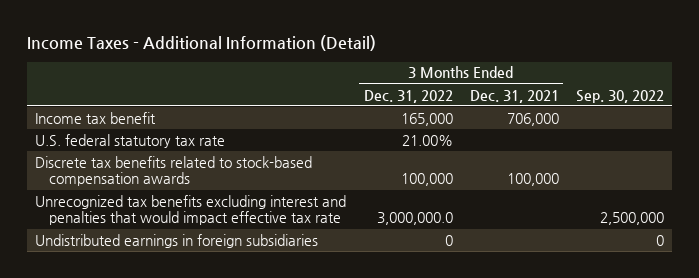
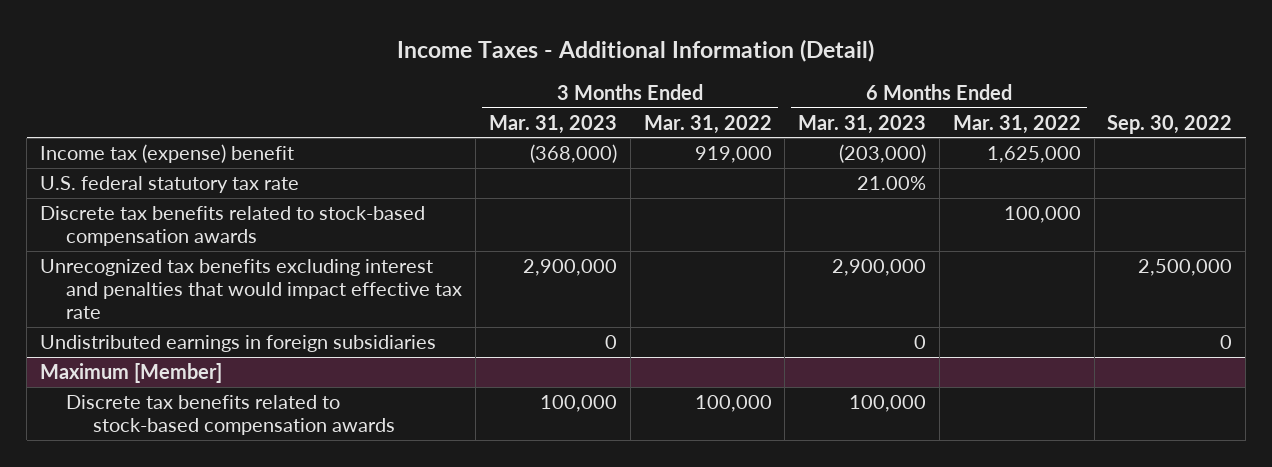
- | 3 Months Ended Dec. 31, 2022 | 3 Months Ended Dec. 31, 2021 | Sep. 30, 2022
+ | 3 Months Ended Mar. 31, 2023 | 3 Months Ended Mar. 31, 2022 | 6 Months Ended Mar. 31, 2023 | 6 Months Ended Mar. 31, 2022 | Sep. 30, 2022
- Income tax benefit | 165,000 | 706,000 |
+ Income tax (expense) benefit | (368,000) | 919,000 | (203,000) | 1,625,000 |
+ Maximum [Member]
+ Discrete tax benefits related to stock-based compensation awards | 100,000 | 100,000 | 100,000 | |

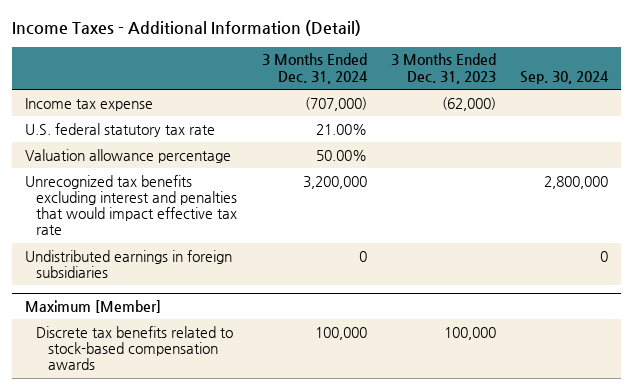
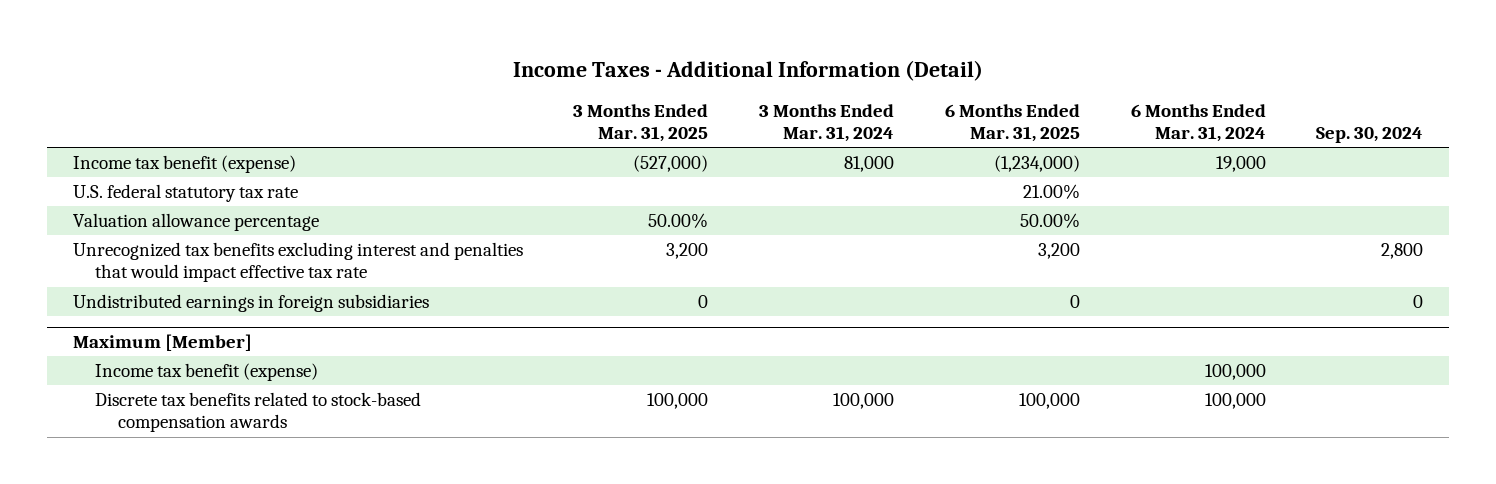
- | 3 Months Ended Dec. 31, 2024 | 3 Months Ended Dec. 31, 2023 | Sep. 30, 2024
+ | 3 Months Ended Mar. 31, 2025 | 3 Months Ended Mar. 31, 2024 | 6 Months Ended Mar. 31, 2025 | 6 Months Ended Mar. 31, 2024 | Sep. 30, 2024
- Income tax expense | (707,000) | (62,000) |
+ Income tax benefit (expense) | (527,000) | 81,000 | (1,234,000) | 19,000 |
- Unrecognized tax benefits excluding interest and penalties that would impact effective tax rate | 3,200,000 | | 2,800,000
+ Unrecognized tax benefits excluding interest and penalties that would impact effective tax rate | 3,200 | | 3,200 | | 2,800
@ Maximum [Member]
+ Income tax benefit (expense) | | | | 100,000 |

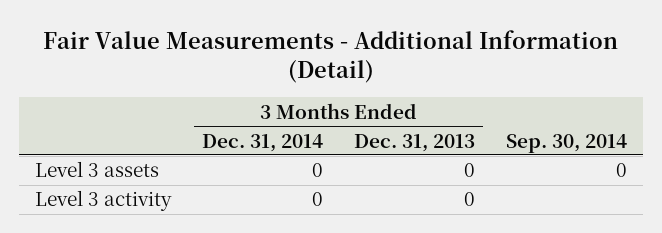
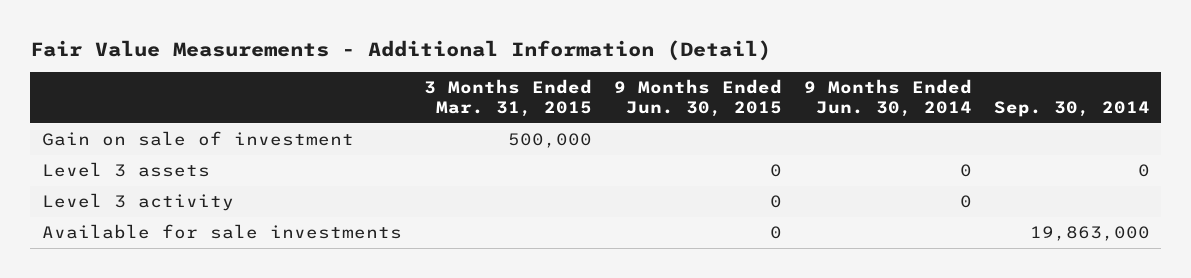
- | 3 Months Ended Dec. 31, 2014 | 3 Months Ended Dec. 31, 2013 | Sep. 30, 2014
+ | 3 Months Ended Mar. 31, 2015 | 9 Months Ended Jun. 30, 2015 | 9 Months Ended Jun. 30, 2014 | Sep. 30, 2014
+ Gain on sale of investment | 500,000 | | |
+ Available for sale investments | | 0 | | 19,863,000

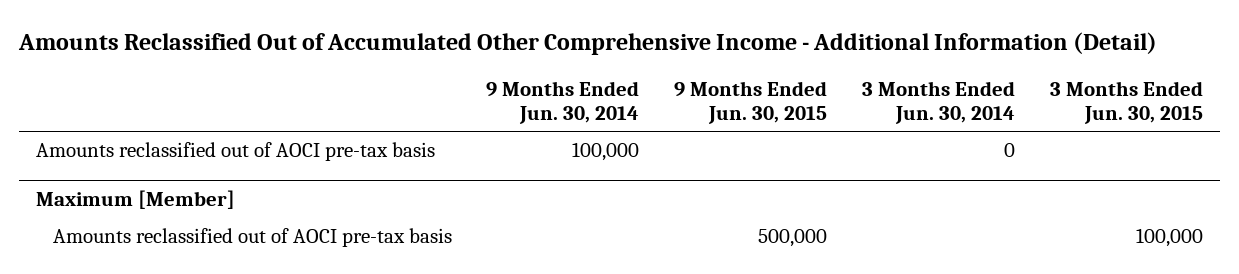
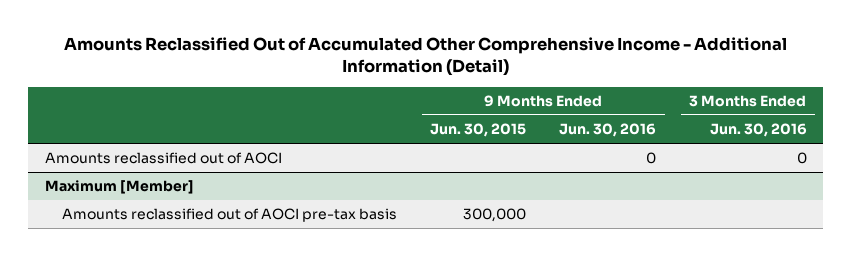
- | 9 Months Ended Jun. 30, 2014 | 9 Months Ended Jun. 30, 2015 | 3 Months Ended Jun. 30, 2014 | 3 Months Ended Jun. 30, 2015
+ | 9 Months Ended Jun. 30, 2015 | 9 Months Ended Jun. 30, 2016 | 3 Months Ended Jun. 30, 2016
- Amounts reclassified out of AOCI pre-tax basis | 100,000 | | 0 |
+ Amounts reclassified out of AOCI | | 0 | 0
@ Maximum [Member]
- Amounts reclassified out of AOCI pre-tax basis | | 500,000 | | 100,000
+ Amounts reclassified out of AOCI pre-tax basis | 300,000 | |

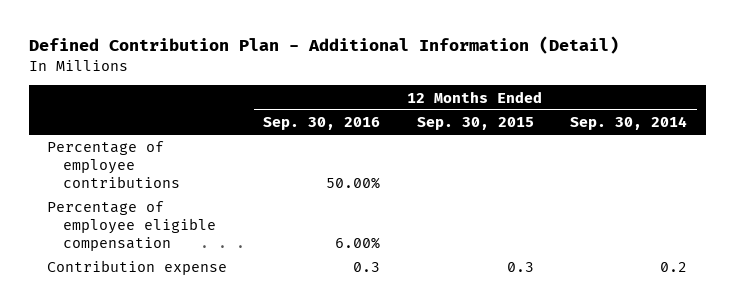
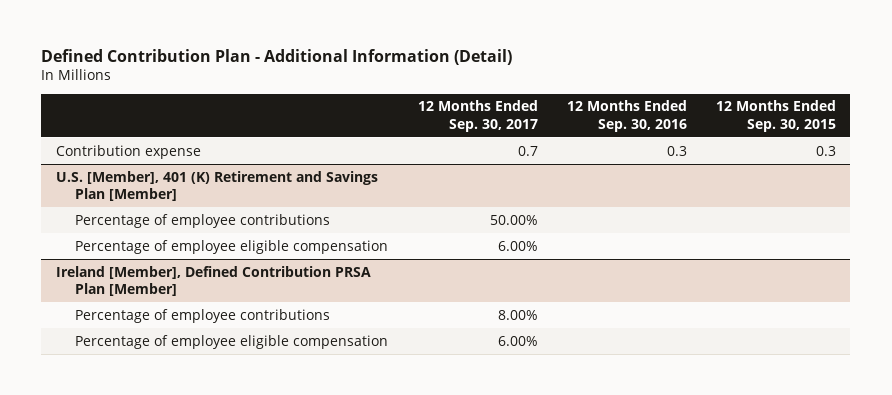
- | 12 Months Ended Sep. 30, 2016 | 12 Months Ended Sep. 30, 2015 | 12 Months Ended Sep. 30, 2014
+ | 12 Months Ended Sep. 30, 2017 | 12 Months Ended Sep. 30, 2016 | 12 Months Ended Sep. 30, 2015
- Percentage of employee contributions | 50.00% | |
- Percentage of employee eligible compensation | 6.00% | |
+ U.S. [Member], 401 (K) Retirement and Savings Plan [Member]
+ Percentage of employee contributions | 50.00% | |
+ Percentage of employee eligible compensation | 6.00% | |
+ Ireland [Member], Defined Contribution PRSA Plan [Member]
+ Percentage of employee contributions | 8.00% | |
+ Percentage of employee eligible compensation | 6.00% | |

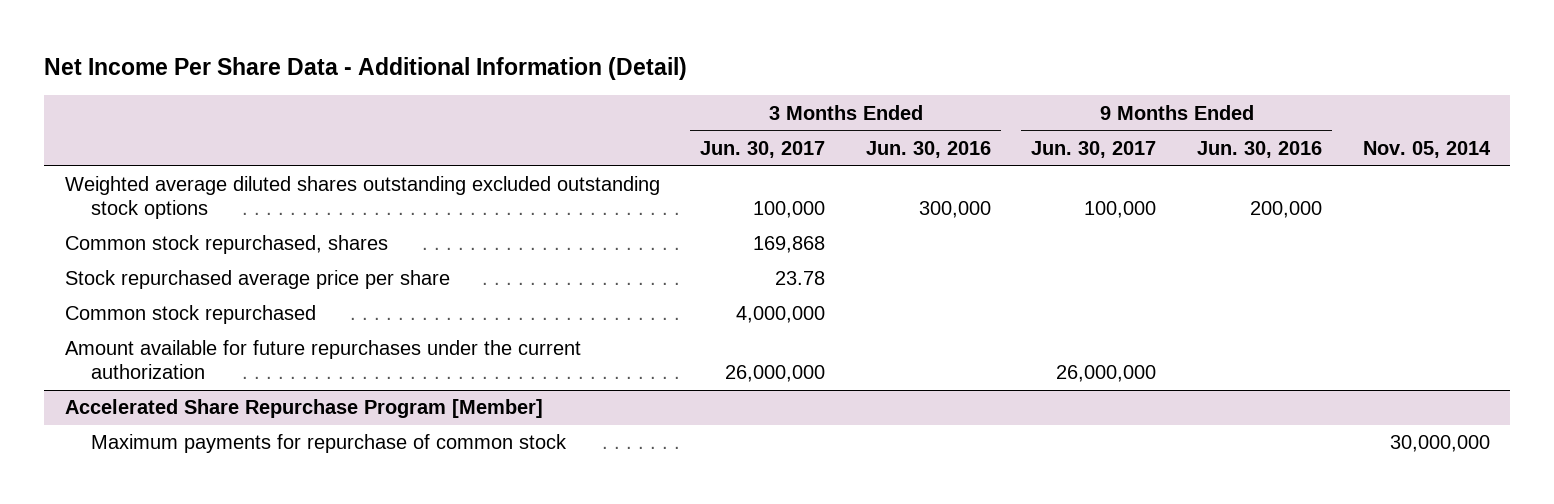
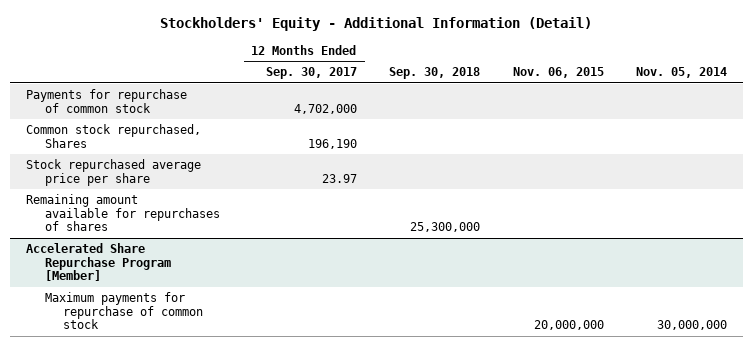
- Net Income Per Share Data - Additional Information (Detail)
+ Stockholders' Equity - Additional Information (Detail)
- | 3 Months Ended Jun. 30, 2017 | 3 Months Ended Jun. 30, 2016 | 9 Months Ended Jun. 30, 2017 | 9 Months Ended Jun. 30, 2016 | Nov. 05, 2014
+ | 12 Months Ended Sep. 30, 2017 | Sep. 30, 2018 | Nov. 06, 2015 | Nov. 05, 2014
- Weighted average diluted shares outstanding excluded outstanding stock options | 100,000 | 300,000 | 100,000 | 200,000 |
- Common stock repurchased, shares | 169,868 | | | |
+ Payments for repurchase of common stock | 4,702,000 | | |
+ Common stock repurchased, Shares | 196,190 | | |
- Common stock repurchased | 4,000,000 | | | |
- Amount available for future repurchases under the current authorization | 26,000,000 | | 26,000,000 | |
+ Remaining amount available for repurchases of shares | | 25,300,000 | |

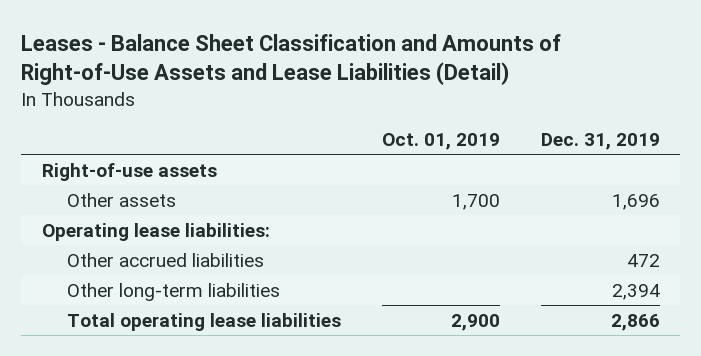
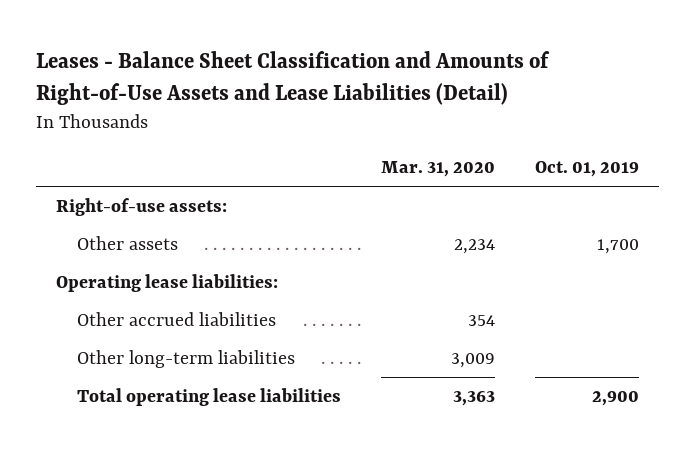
- | Oct. 01, 2019 | Dec. 31, 2019
+ | Mar. 31, 2020 | Oct. 01, 2019
- Right-of-use assets
+ Right-of-use assets:

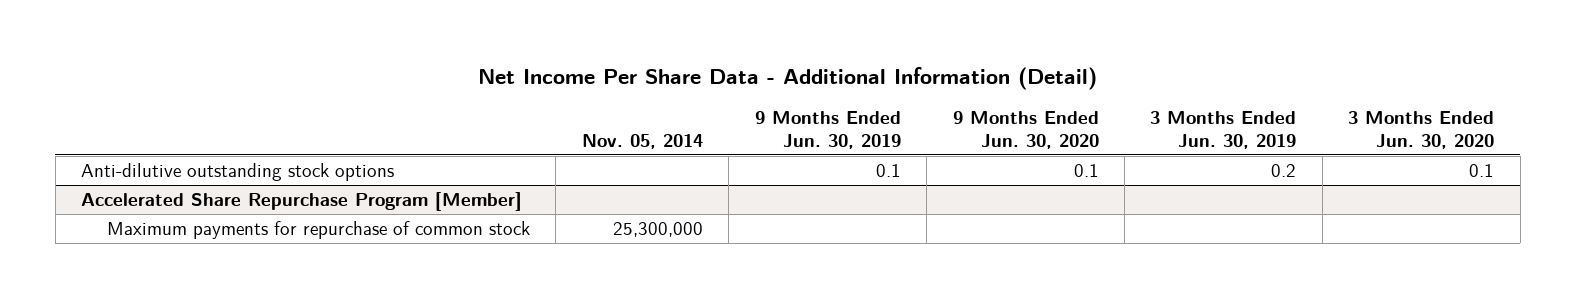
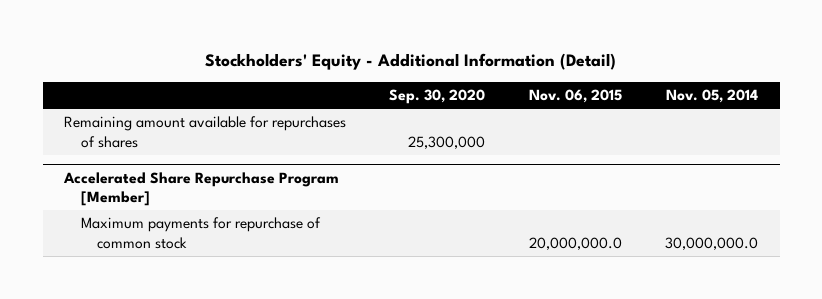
- Net Income Per Share Data - Additional Information (Detail)
+ Stockholders' Equity - Additional Information (Detail)
- | Nov. 05, 2014 | 9 Months Ended Jun. 30, 2019 | 9 Months Ended Jun. 30, 2020 | 3 Months Ended Jun. 30, 2019 | 3 Months Ended Jun. 30, 2020
+ | Sep. 30, 2020 | Nov. 06, 2015 | Nov. 05, 2014
- Anti-dilutive outstanding stock options | | 0.1 | 0.1 | 0.2 | 0.1
+ Remaining amount available for repurchases of shares | 25,300,000 | |
@ Accelerated Share Repurchase Program [Member]
- Maximum payments for repurchase of common stock | 25,300,000 | | | |
+ Maximum payments for repurchase of common stock | | 20,000,000.0 | 30,000,000.0

